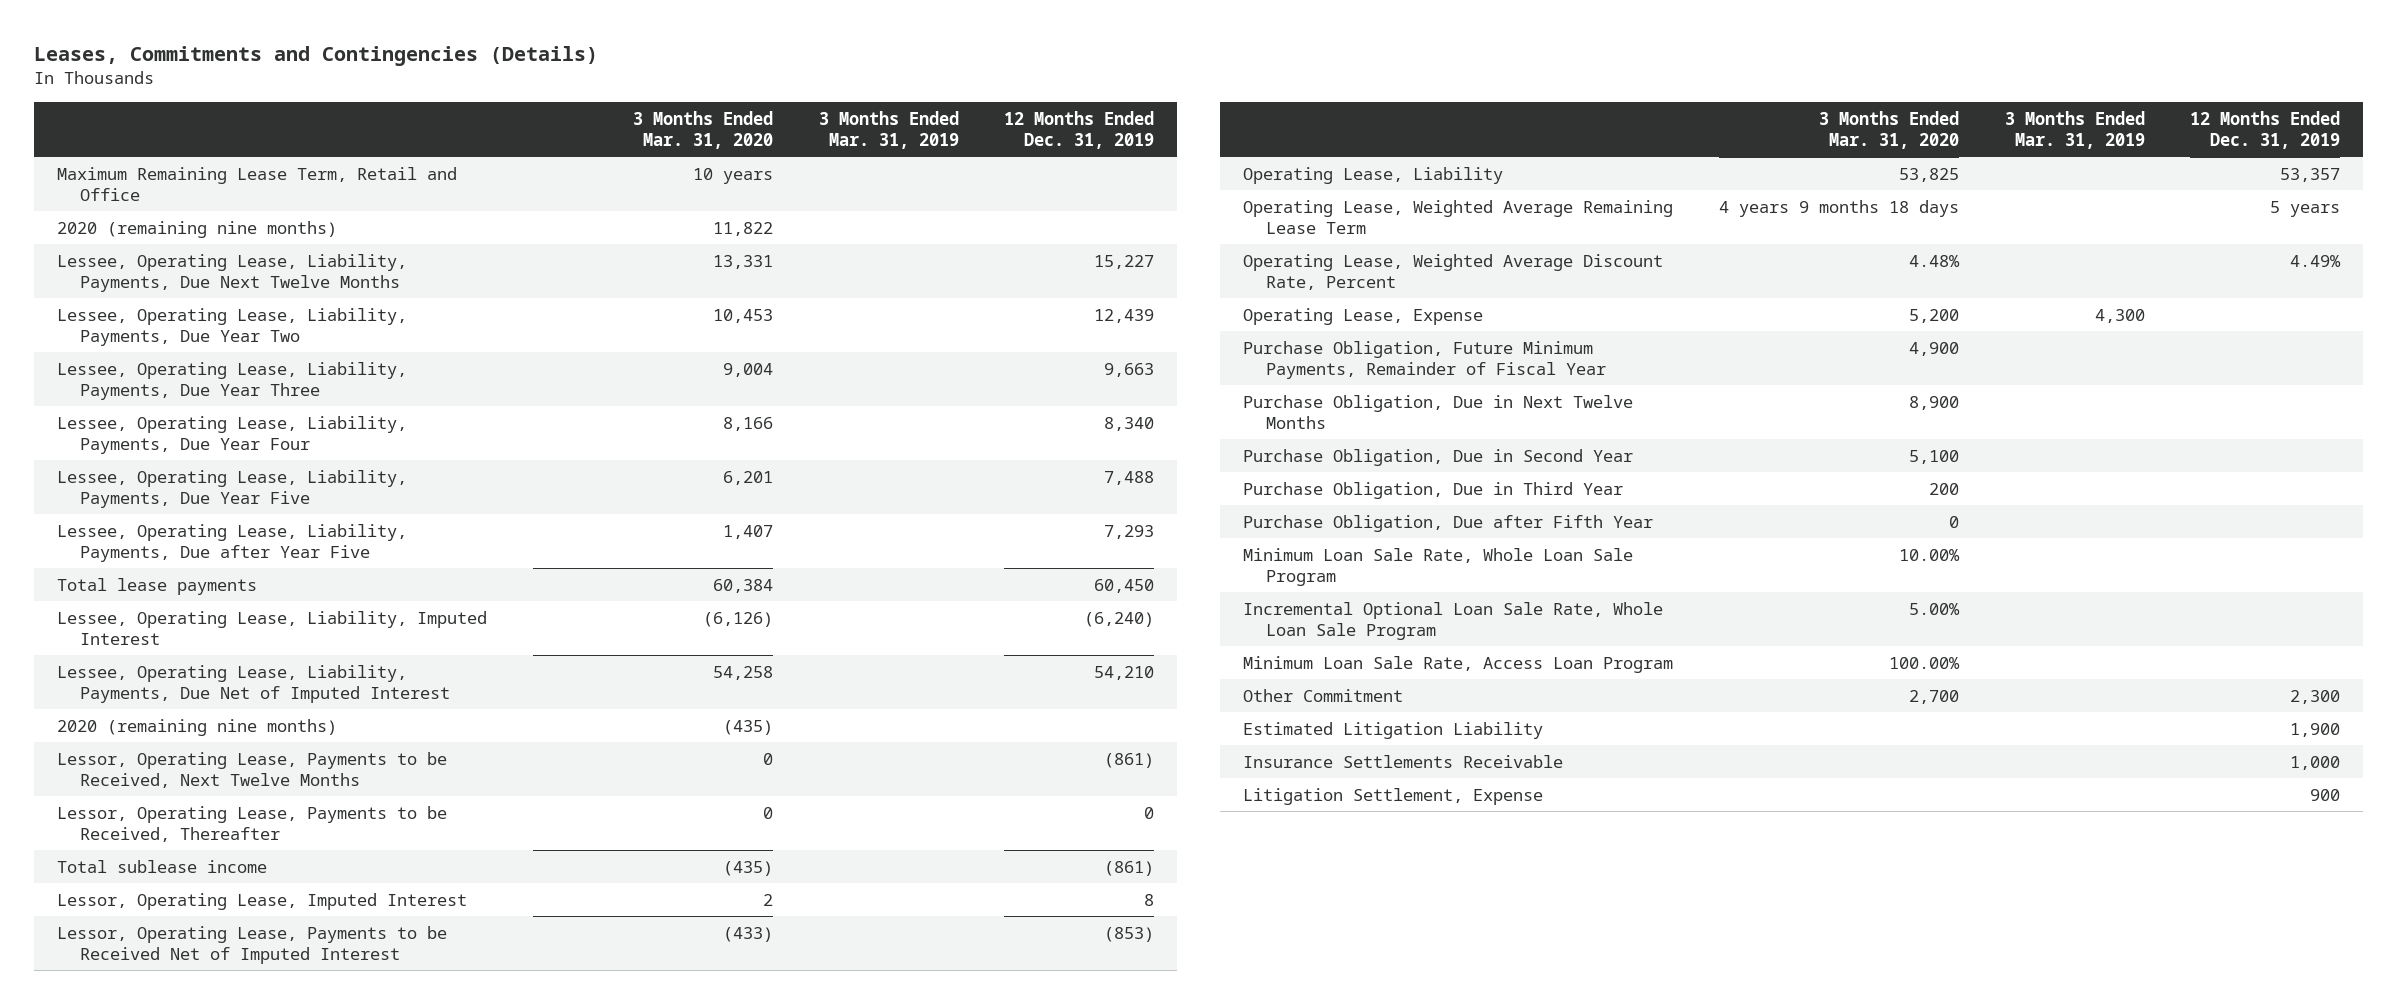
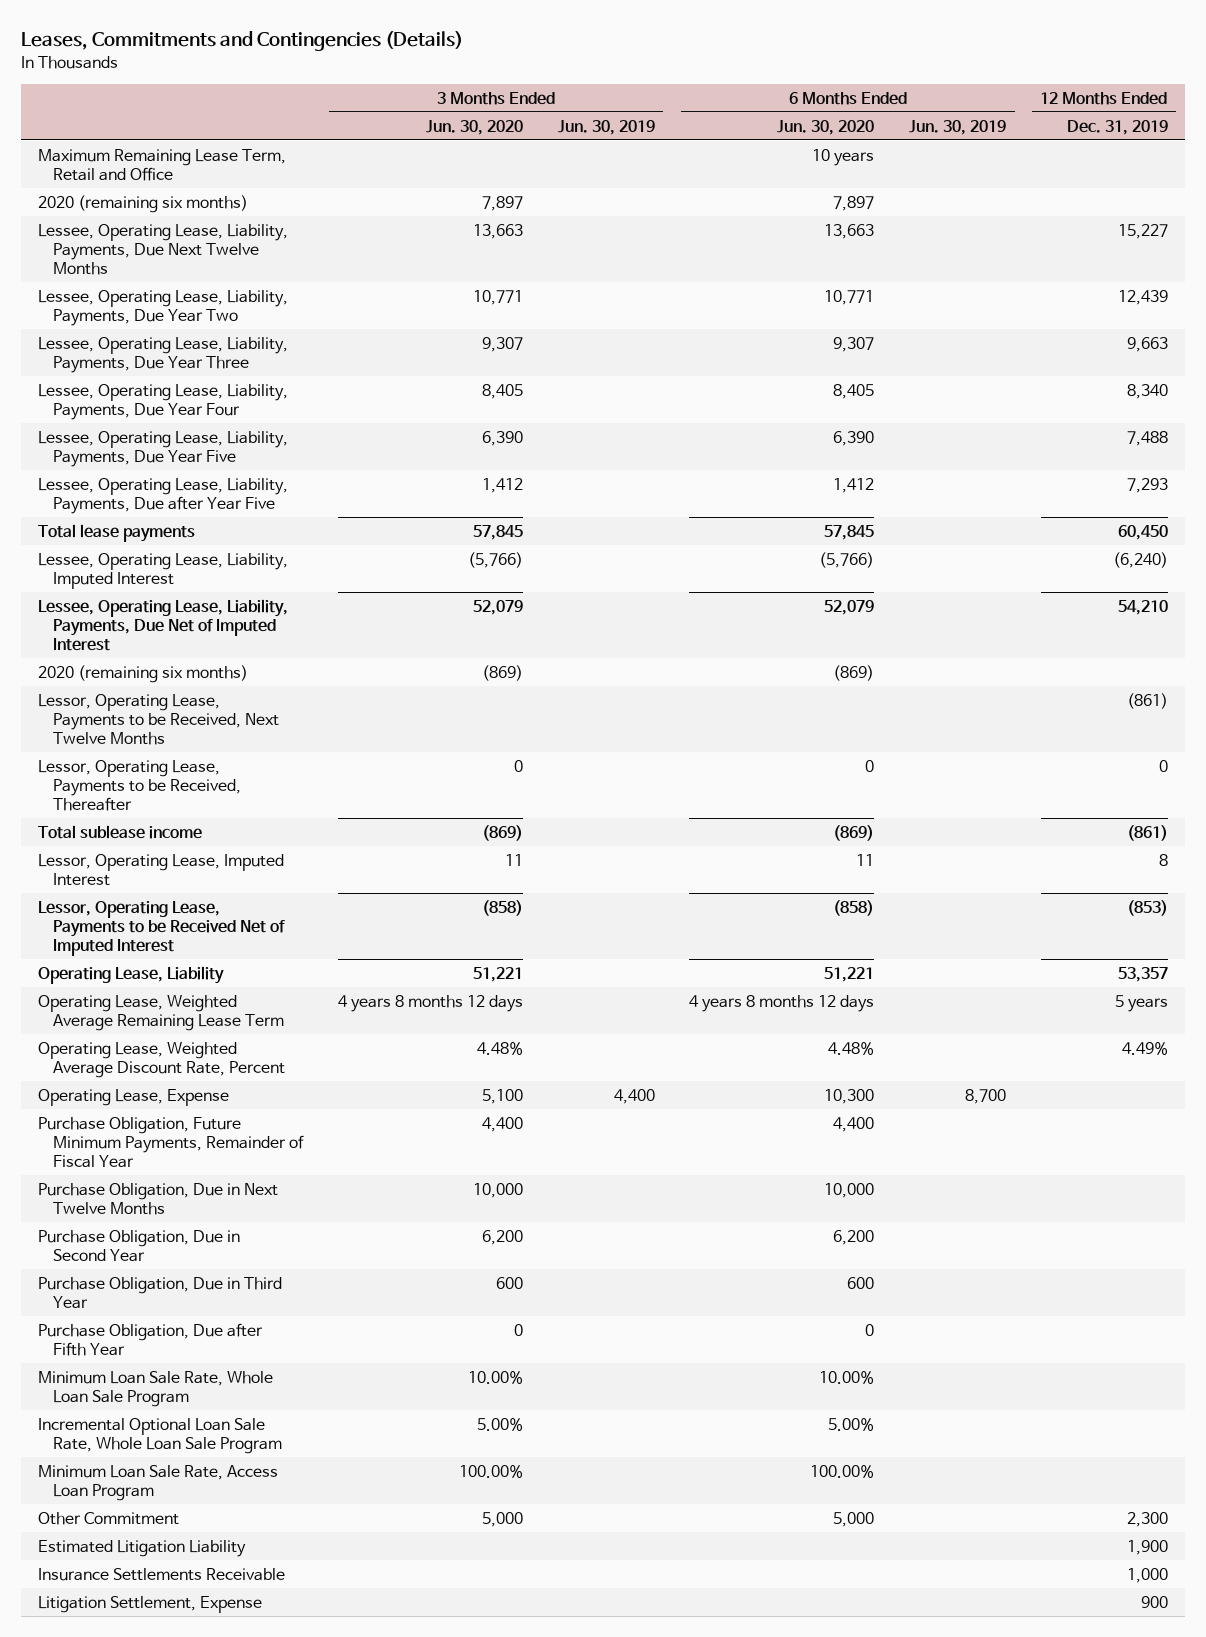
- | 3 Months Ended Mar. 31, 2020 | 3 Months Ended Mar. 31, 2019 | 12 Months Ended Dec. 31, 2019
+ | 3 Months Ended Jun. 30, 2020 | 3 Months Ended Jun. 30, 2019 | 6 Months Ended Jun. 30, 2020 | 6 Months Ended Jun. 30, 2019 | 12 Months Ended Dec. 31, 2019
- 2020 (remaining nine months) | 11,822 | |
+ 2020 (remaining six months) | 7,897 | | 7,897 | |
- 2020 (remaining nine months) | (435) | |
+ 2020 (remaining six months) | (869) | | (869) | |

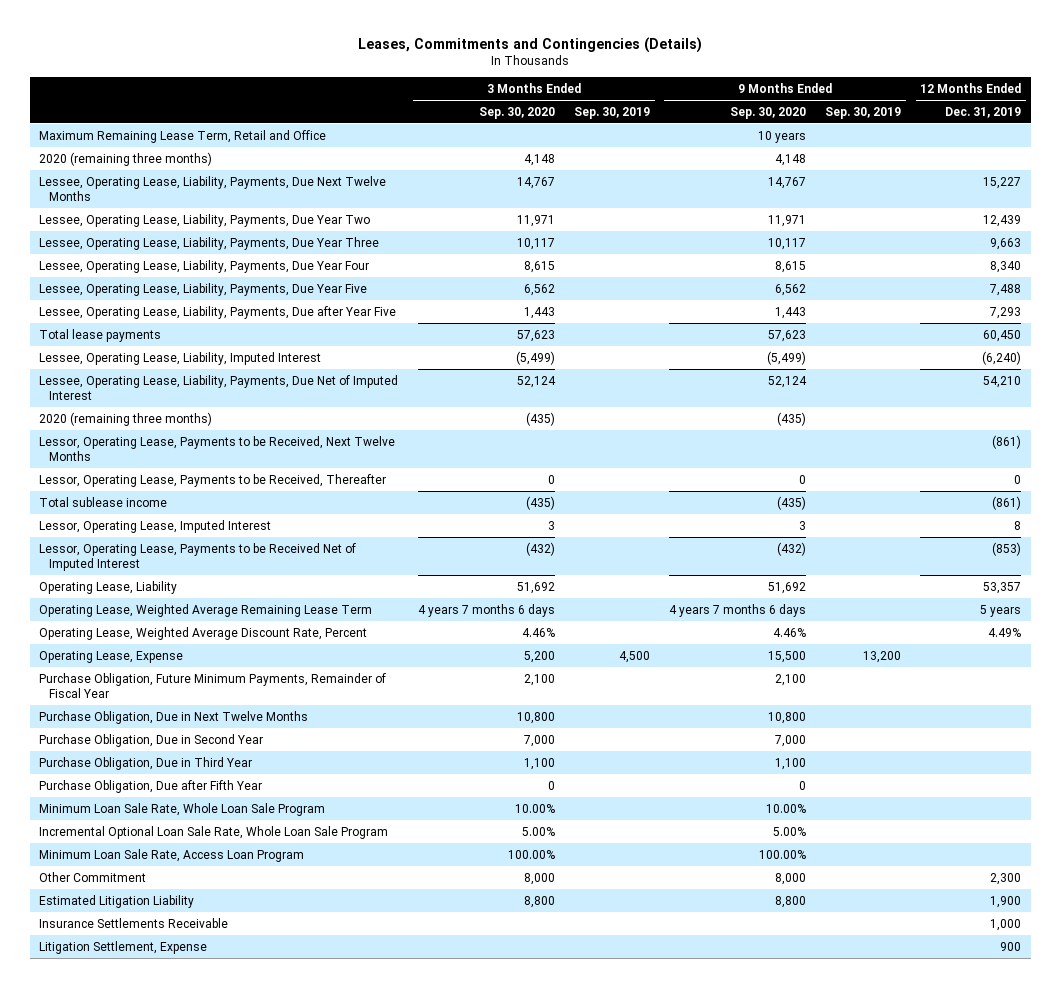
- | 3 Months Ended Jun. 30, 2020 | 3 Months Ended Jun. 30, 2019 | 6 Months Ended Jun. 30, 2020 | 6 Months Ended Jun. 30, 2019 | 12 Months Ended Dec. 31, 2019
+ | 3 Months Ended Sep. 30, 2020 | 3 Months Ended Sep. 30, 2019 | 9 Months Ended Sep. 30, 2020 | 9 Months Ended Sep. 30, 2019 | 12 Months Ended Dec. 31, 2019
- 2020 (remaining six months) | 7,897 | | 7,897 | |
+ 2020 (remaining three months) | 4,148 | | 4,148 | |
- 2020 (remaining six months) | (869) | | (869) | |
+ 2020 (remaining three months) | (435) | | (435) | |

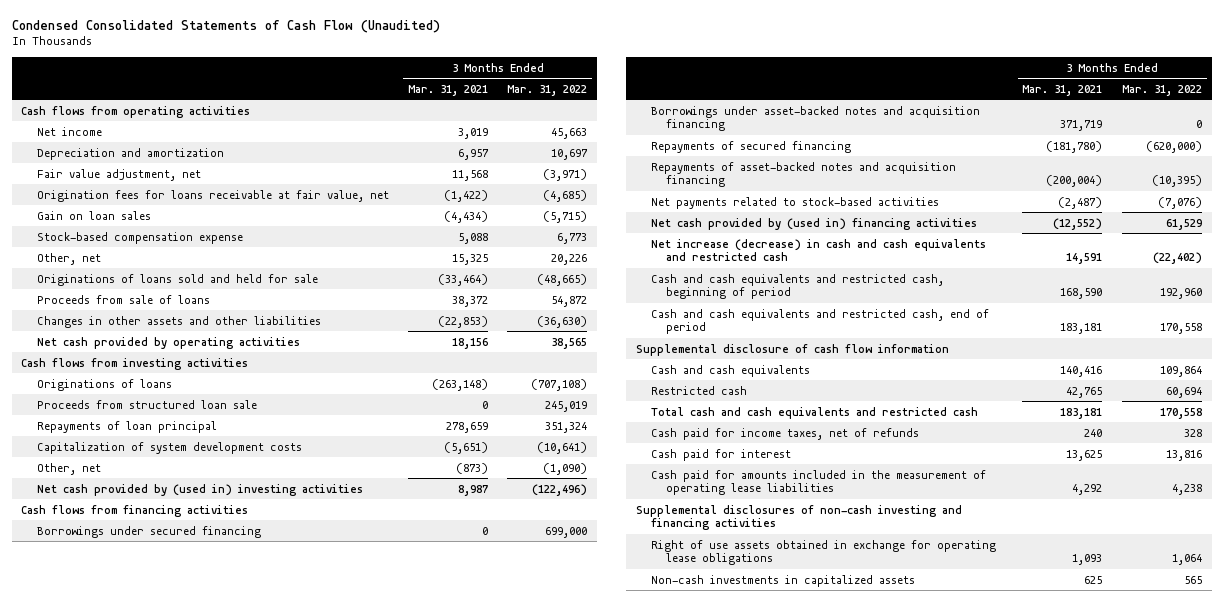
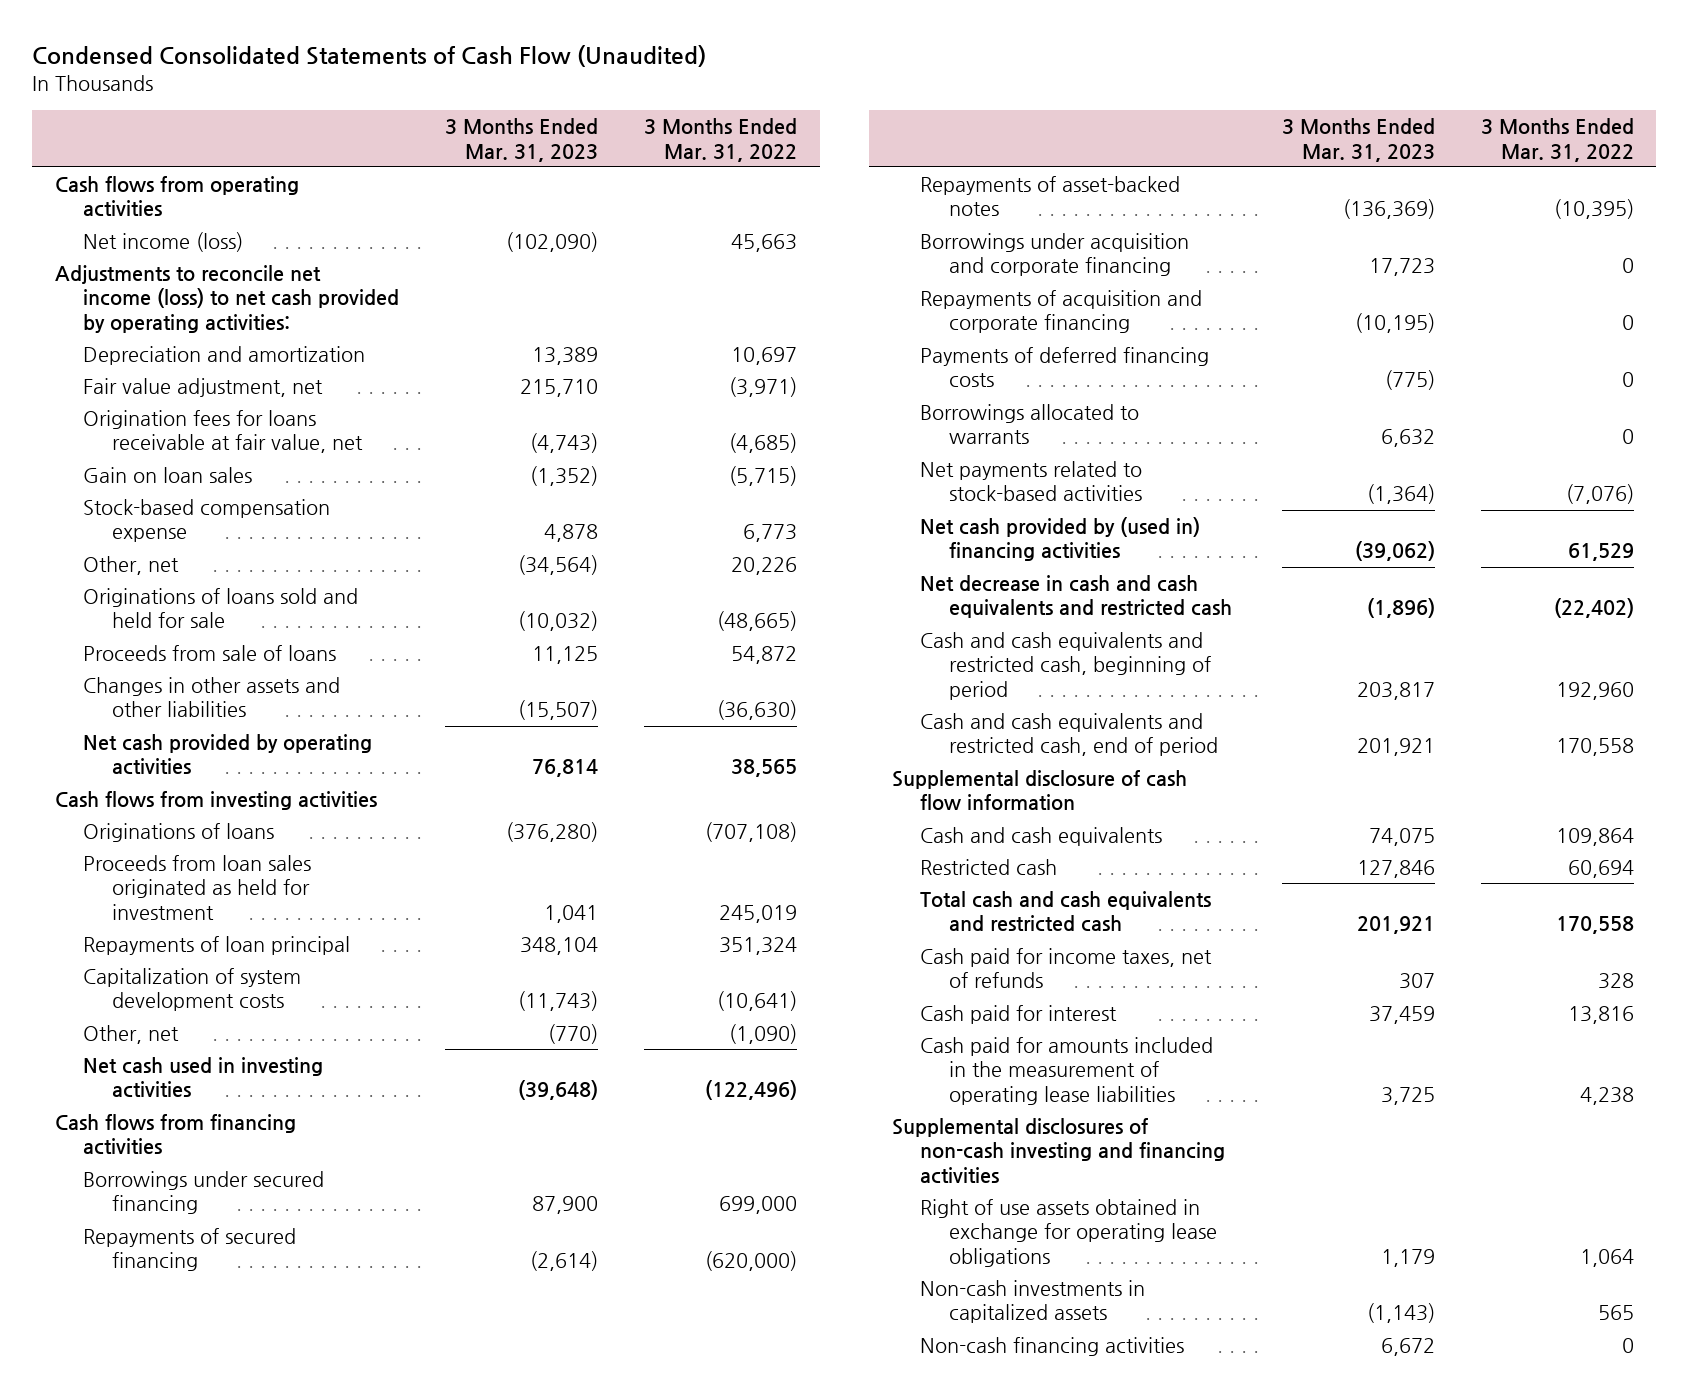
- | 3 Months Ended Mar. 31, 2021 | 3 Months Ended Mar. 31, 2022
+ | 3 Months Ended Mar. 31, 2023 | 3 Months Ended Mar. 31, 2022
- Net income | 3,019 | 45,663
+ Net income (loss) | (102,090) | 45,663
+ Adjustments to reconcile net income (loss) to net cash provided by operating activities:
- Proceeds from structured loan sale | 0 | 245,019
+ Proceeds from loan sales originated as held for investment | 1,041 | 245,019
- Net cash provided by (used in) investing activities | 8,987 | (122,496)
+ Net cash used in investing activities | (39,648) | (122,496)
- Borrowings under asset-backed notes and acquisition financing | 371,719 | 0
- Repayments of asset-backed notes and acquisition financing | (200,004) | (10,395)
+ Repayments of asset-backed notes | (136,369) | (10,395)
+ Borrowings under acquisition and corporate financing | 17,723 | 0
+ Repayments of acquisition and corporate financing | (10,195) | 0
+ Payments of deferred financing costs | (775) | 0
+ Borrowings allocated to warrants | 6,632 | 0
- Net increase (decrease) in cash and cash equivalents and restricted cash | 14,591 | (22,402)
+ Net decrease in cash and cash equivalents and restricted cash | (1,896) | (22,402)
+ Non-cash financing activities | 6,672 | 0

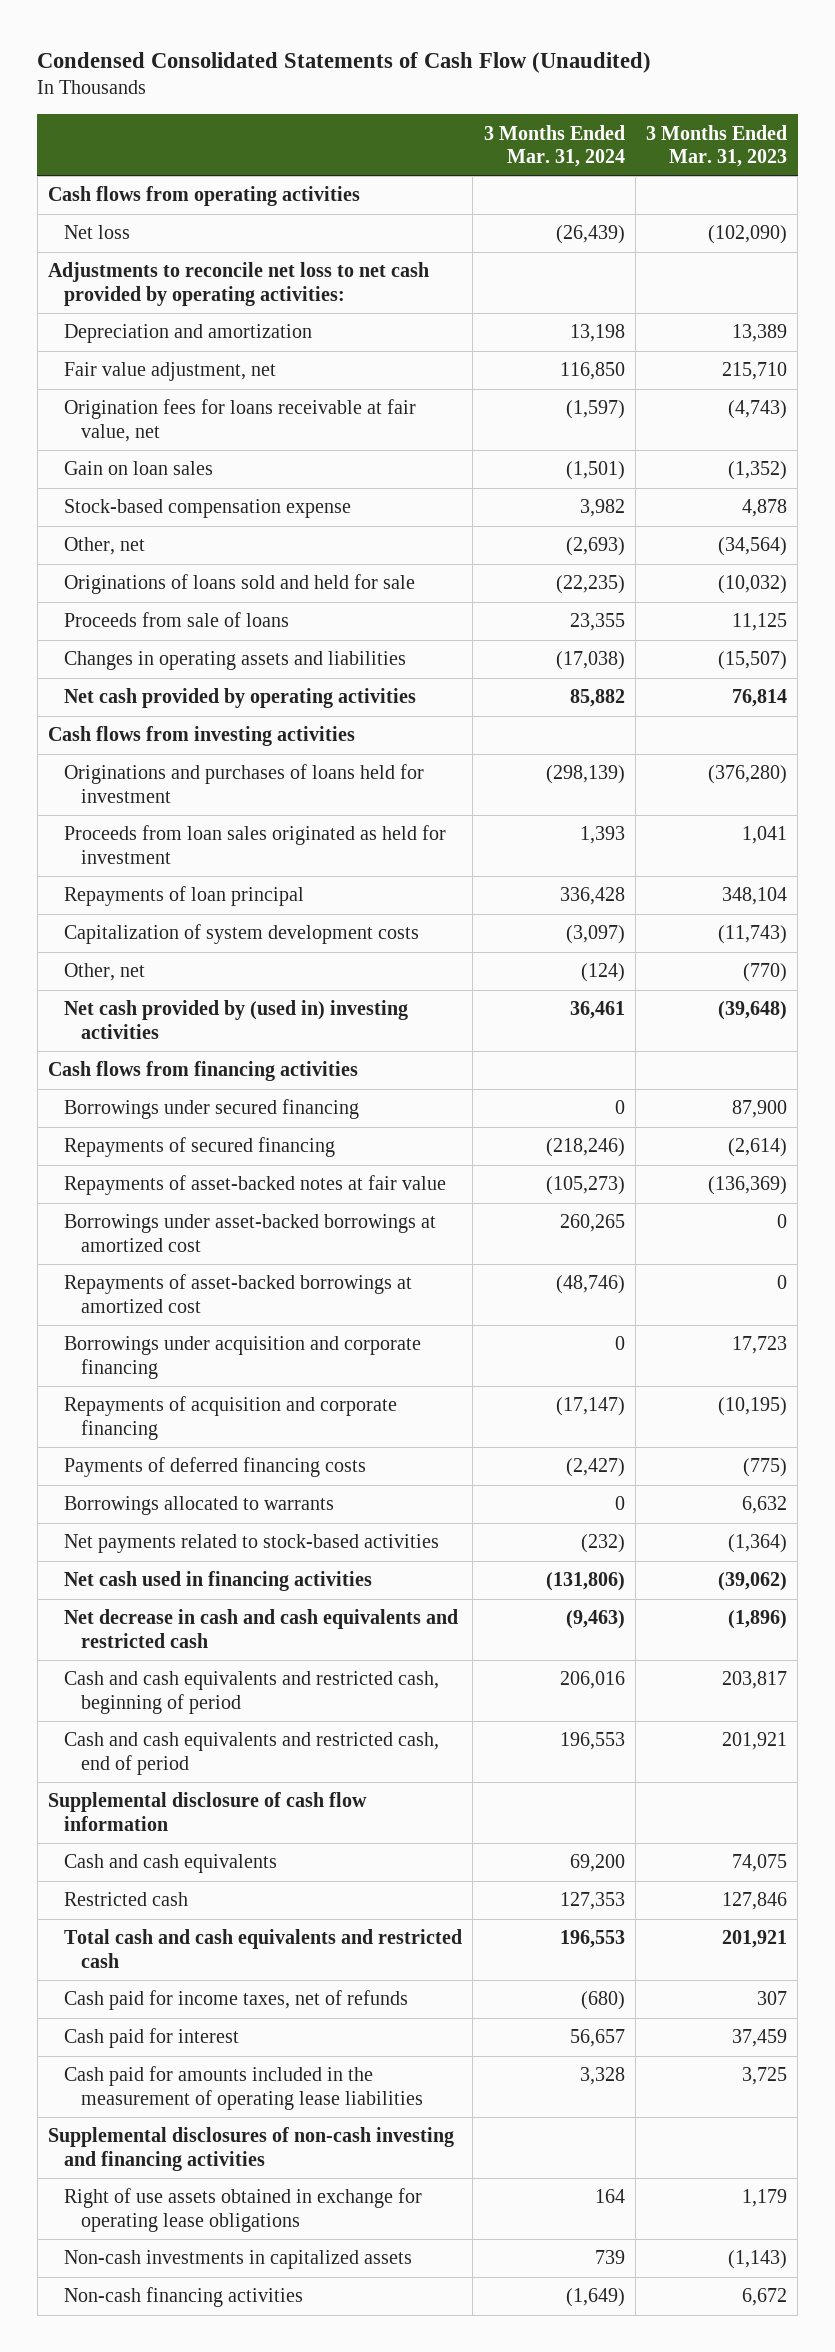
- | 3 Months Ended Mar. 31, 2023 | 3 Months Ended Mar. 31, 2022
+ | 3 Months Ended Mar. 31, 2024 | 3 Months Ended Mar. 31, 2023
- Net income (loss) | (102,090) | 45,663
- Adjustments to reconcile net income (loss) to net cash provided by operating activities:
+ Net loss | (26,439) | (102,090)
+ Adjustments to reconcile net loss to net cash provided by operating activities:
- Changes in other assets and other liabilities | (15,507) | (36,630)
+ Changes in operating assets and liabilities | (17,038) | (15,507)
- Originations of loans | (376,280) | (707,108)
+ Originations and purchases of loans held for investment | (298,139) | (376,280)
- Net cash used in investing activities | (39,648) | (122,496)
+ Net cash provided by (used in) investing activities | 36,461 | (39,648)
- Repayments of asset-backed notes | (136,369) | (10,395)
+ Repayments of asset-backed notes at fair value | (105,273) | (136,369)
+ Borrowings under asset-backed borrowings at amortized cost | 260,265 | 0
+ Repayments of asset-backed borrowings at amortized cost | (48,746) | 0
- Net cash provided by (used in) financing activities | (39,062) | 61,529
+ Net cash used in financing activities | (131,806) | (39,062)

